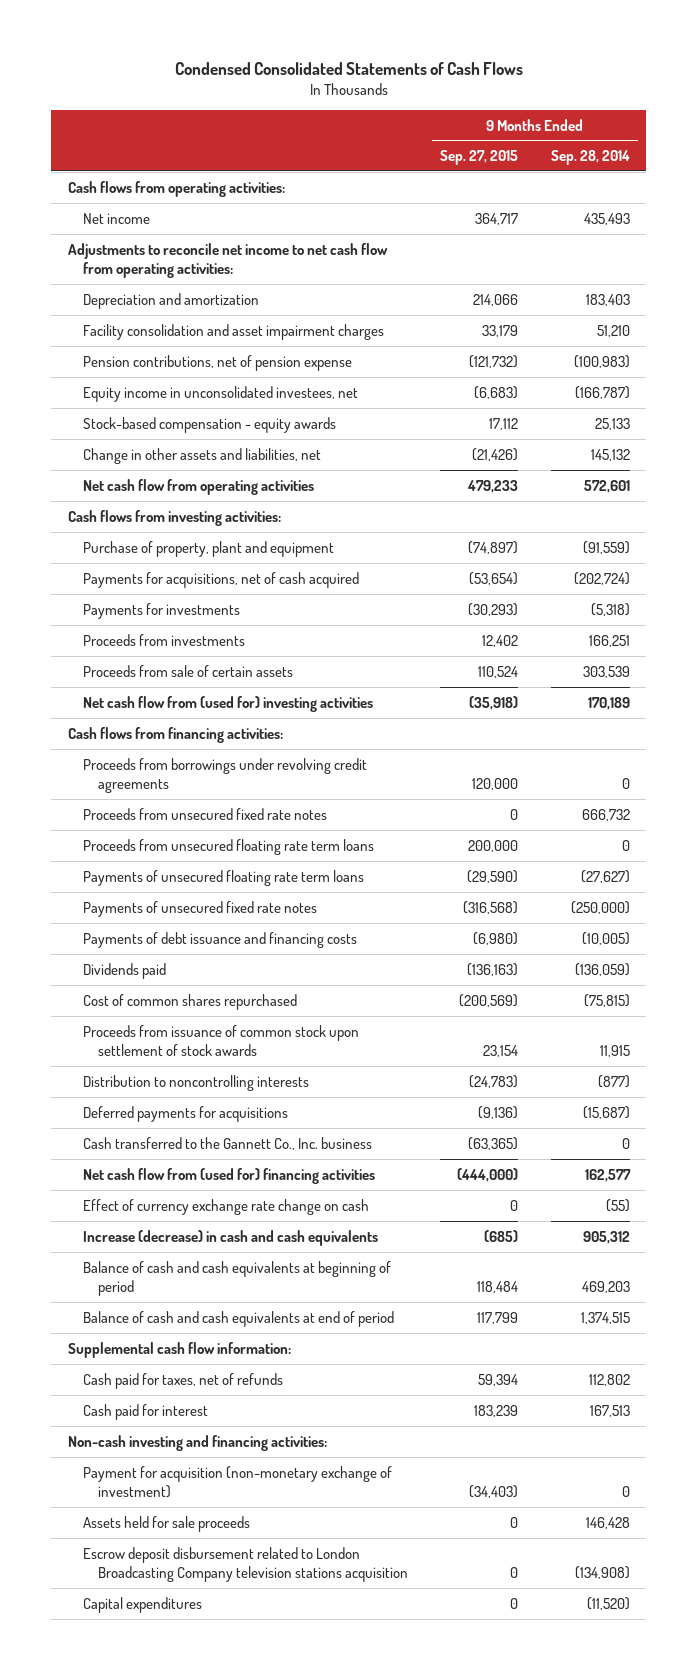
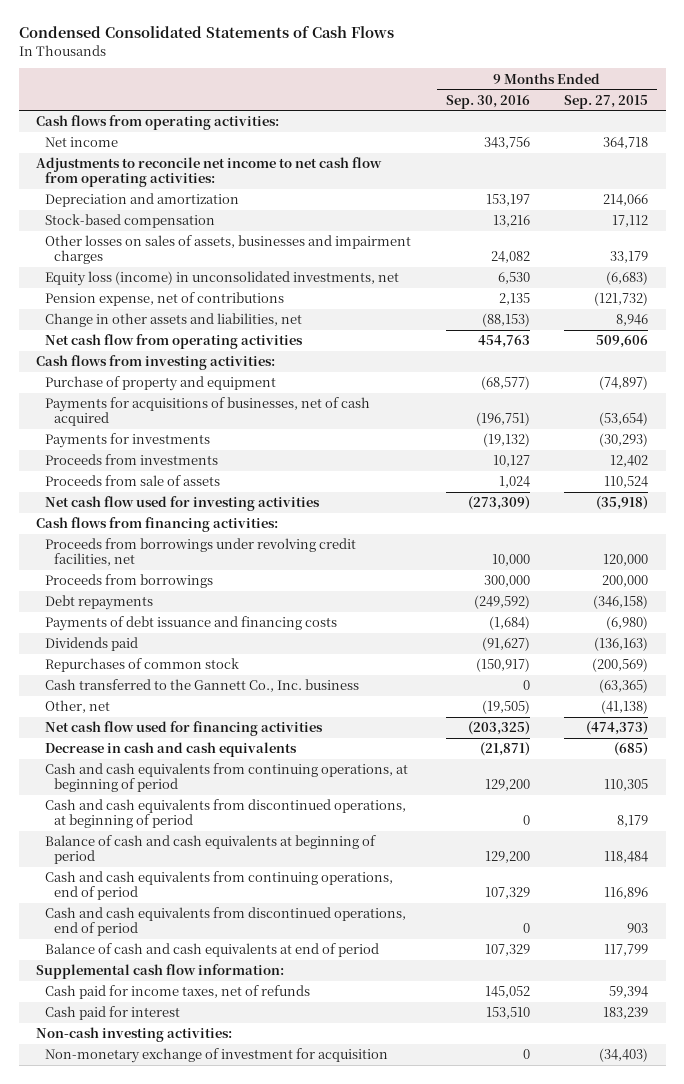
- | 9 Months Ended Sep. 27, 2015 | 9 Months Ended Sep. 28, 2014
+ | 9 Months Ended Sep. 30, 2016 | 9 Months Ended Sep. 27, 2015
- Net income | 364,717 | 435,493
+ Net income | 343,756 | 364,718
- Facility consolidation and asset impairment charges | 33,179 | 51,210
- Pension contributions, net of pension expense | (121,732) | (100,983)
- Equity income in unconsolidated investees, net | (6,683) | (166,787)
- Stock-based compensation - equity awards | 17,112 | 25,133
- Change in other assets and liabilities, net | (21,426) | 145,132
- Net cash flow from operating activities | 479,233 | 572,601
+ Stock-based compensation | 13,216 | 17,112
+ Other losses on sales of assets, businesses and impairment charges | 24,082 | 33,179
+ Equity loss (income) in unconsolidated investments, net | 6,530 | (6,683)
+ Pension expense, net of contributions | 2,135 | (121,732)
+ Change in other assets and liabilities, net | (88,153) | 8,946
+ Net cash flow from operating activities | 454,763 | 509,606
- Purchase of property, plant and equipment | (74,897) | (91,559)
- Payments for acquisitions, net of cash acquired | (53,654) | (202,724)
+ Purchase of property and equipment | (68,577) | (74,897)
+ Payments for acquisitions of businesses, net of cash acquired | (196,751) | (53,654)
- Proceeds from sale of certain assets | 110,524 | 303,539
- Net cash flow from (used for) investing activities | (35,918) | 170,189
+ Proceeds from sale of assets | 1,024 | 110,524
+ Net cash flow used for investing activities | (273,309) | (35,918)
- Proceeds from borrowings under revolving credit agreements | 120,000 | 0
- Proceeds from unsecured fixed rate notes | 0 | 666,732
- Proceeds from unsecured floating rate term loans | 200,000 | 0
- Payments of unsecured floating rate term loans | (29,590) | (27,627)
- Payments of unsecured fixed rate notes | (316,568) | (250,000)
+ Proceeds from borrowings under revolving credit facilities, net | 10,000 | 120,000
+ Proceeds from borrowings | 300,000 | 200,000
+ Debt repayments | (249,592) | (346,158)
- Cost of common shares repurchased | (200,569) | (75,815)
- Proceeds from issuance of common stock upon settlement of stock awards | 23,154 | 11,915
- Distribution to noncontrolling interests | (24,783) | (877)
- Deferred payments for acquisitions | (9,136) | (15,687)
+ Repurchases of common stock | (150,917) | (200,569)
- Net cash flow from (used for) financing activities | (444,000) | 162,577
- Effect of currency exchange rate change on cash | 0 | (55)
- Increase (decrease) in cash and cash equivalents | (685) | 905,312
+ Other, net | (19,505) | (41,138)
+ Net cash flow used for financing activities | (203,325) | (474,373)
+ Decrease in cash and cash equivalents | (21,871) | (685)
+ Cash and cash equivalents from continuing operations, at beginning of period | 129,200 | 110,305
+ Cash and cash equivalents from discontinued operations, at beginning of period | 0 | 8,179
+ Cash and cash equivalents from continuing operations, end of period | 107,329 | 116,896
+ Cash and cash equivalents from discontinued operations, end of period | 0 | 903
- Cash paid for taxes, net of refunds | 59,394 | 112,802
+ Cash paid for income taxes, net of refunds | 145,052 | 59,394
- Non-cash investing and financing activities:
- Payment for acquisition (non-monetary exchange of investment) | (34,403) | 0
- Assets held for sale proceeds | 0 | 146,428
- Escrow deposit disbursement related to London Broadcasting Company television stations acquisition | 0 | (134,908)
- Capital expenditures | 0 | (11,520)
+ Non-cash investing activities:
+ Non-monetary exchange of investment for acquisition | 0 | (34,403)

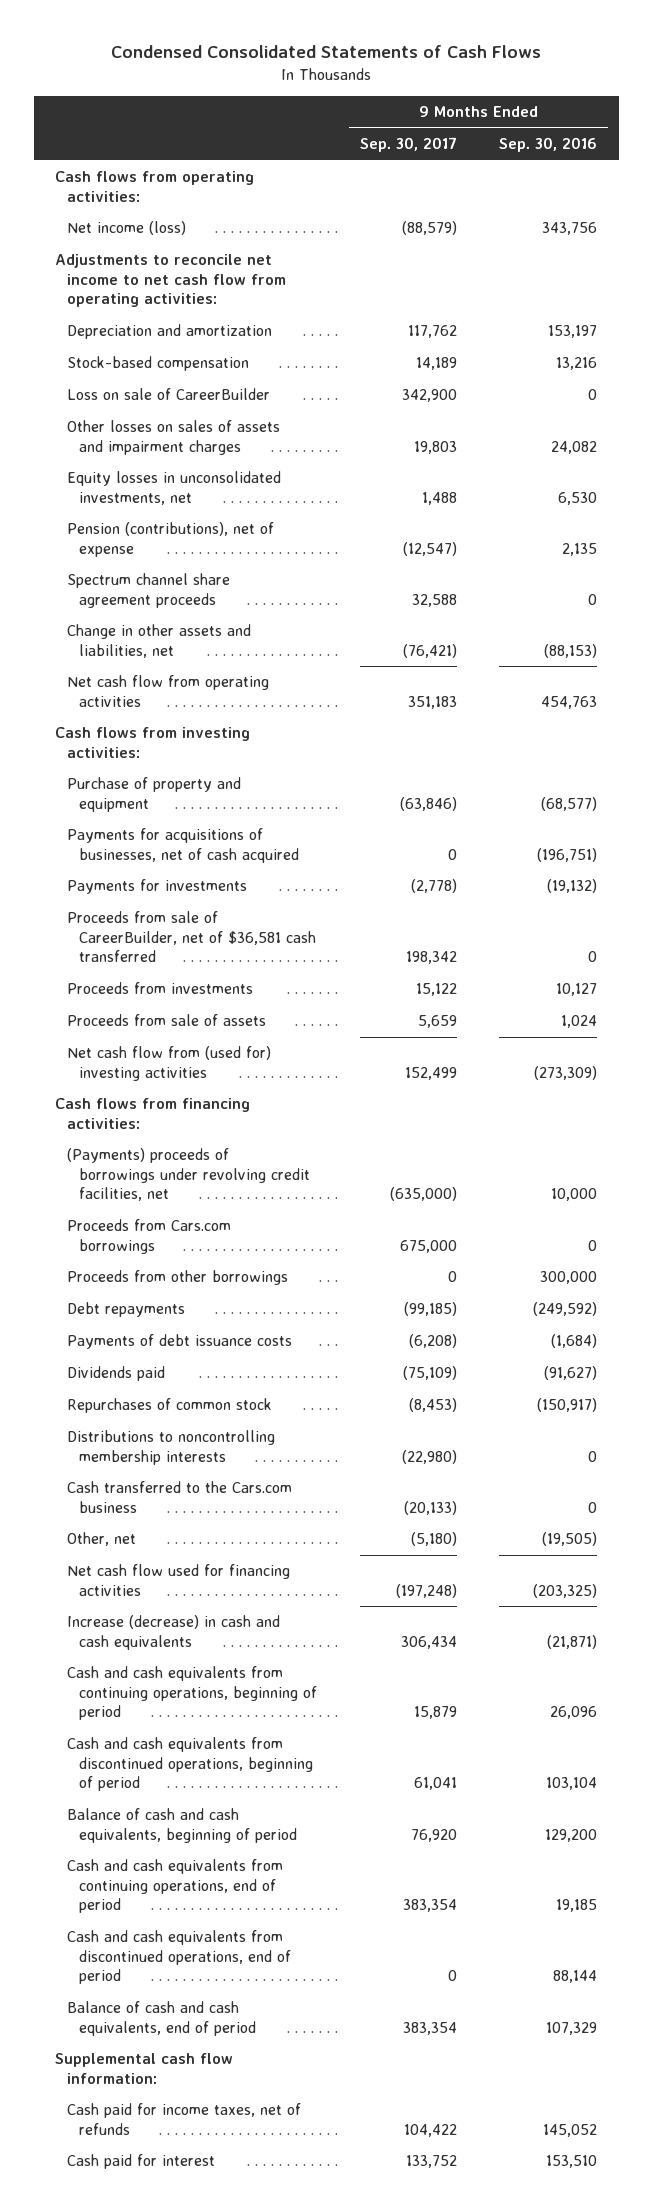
- | 9 Months Ended Sep. 30, 2016 | 9 Months Ended Sep. 27, 2015
+ | 9 Months Ended Sep. 30, 2017 | 9 Months Ended Sep. 30, 2016
- Net income | 343,756 | 364,718
+ Net income (loss) | (88,579) | 343,756
- Other losses on sales of assets, businesses and impairment charges | 24,082 | 33,179
- Equity loss (income) in unconsolidated investments, net | 6,530 | (6,683)
- Pension expense, net of contributions | 2,135 | (121,732)
+ Loss on sale of CareerBuilder | 342,900 | 0
+ Other losses on sales of assets and impairment charges | 19,803 | 24,082
+ Equity losses in unconsolidated investments, net | 1,488 | 6,530
+ Pension (contributions), net of expense | (12,547) | 2,135
+ Spectrum channel share agreement proceeds | 32,588 | 0
+ Proceeds from sale of CareerBuilder, net of $36,581 cash transferred | 198,342 | 0
- Net cash flow used for investing activities | (273,309) | (35,918)
+ Net cash flow from (used for) investing activities | 152,499 | (273,309)
- Proceeds from borrowings under revolving credit facilities, net | 10,000 | 120,000
- Proceeds from borrowings | 300,000 | 200,000
+ (Payments) proceeds of borrowings under revolving credit facilities, net | (635,000) | 10,000
+ Proceeds from Cars.com borrowings | 675,000 | 0
+ Proceeds from other borrowings | 0 | 300,000
- Payments of debt issuance and financing costs | (1,684) | (6,980)
+ Payments of debt issuance costs | (6,208) | (1,684)
- Cash transferred to the Gannett Co., Inc. business | 0 | (63,365)
+ Distributions to noncontrolling membership interests | (22,980) | 0
+ Cash transferred to the Cars.com business | (20,133) | 0
- Decrease in cash and cash equivalents | (21,871) | (685)
- Cash and cash equivalents from continuing operations, at beginning of period | 129,200 | 110,305
- Cash and cash equivalents from discontinued operations, at beginning of period | 0 | 8,179
- Balance of cash and cash equivalents at beginning of period | 129,200 | 118,484
- Cash and cash equivalents from continuing operations, end of period | 107,329 | 116,896
- Cash and cash equivalents from discontinued operations, end of period | 0 | 903
- Balance of cash and cash equivalents at end of period | 107,329 | 117,799
+ Increase (decrease) in cash and cash equivalents | 306,434 | (21,871)
+ Cash and cash equivalents from continuing operations, beginning of period | 15,879 | 26,096
+ Cash and cash equivalents from discontinued operations, beginning of period | 61,041 | 103,104
+ Balance of cash and cash equivalents, beginning of period | 76,920 | 129,200
+ Cash and cash equivalents from continuing operations, end of period | 383,354 | 19,185
+ Cash and cash equivalents from discontinued operations, end of period | 0 | 88,144
+ Balance of cash and cash equivalents, end of period | 383,354 | 107,329
- Non-cash investing activities:
- Non-monetary exchange of investment for acquisition | 0 | (34,403)

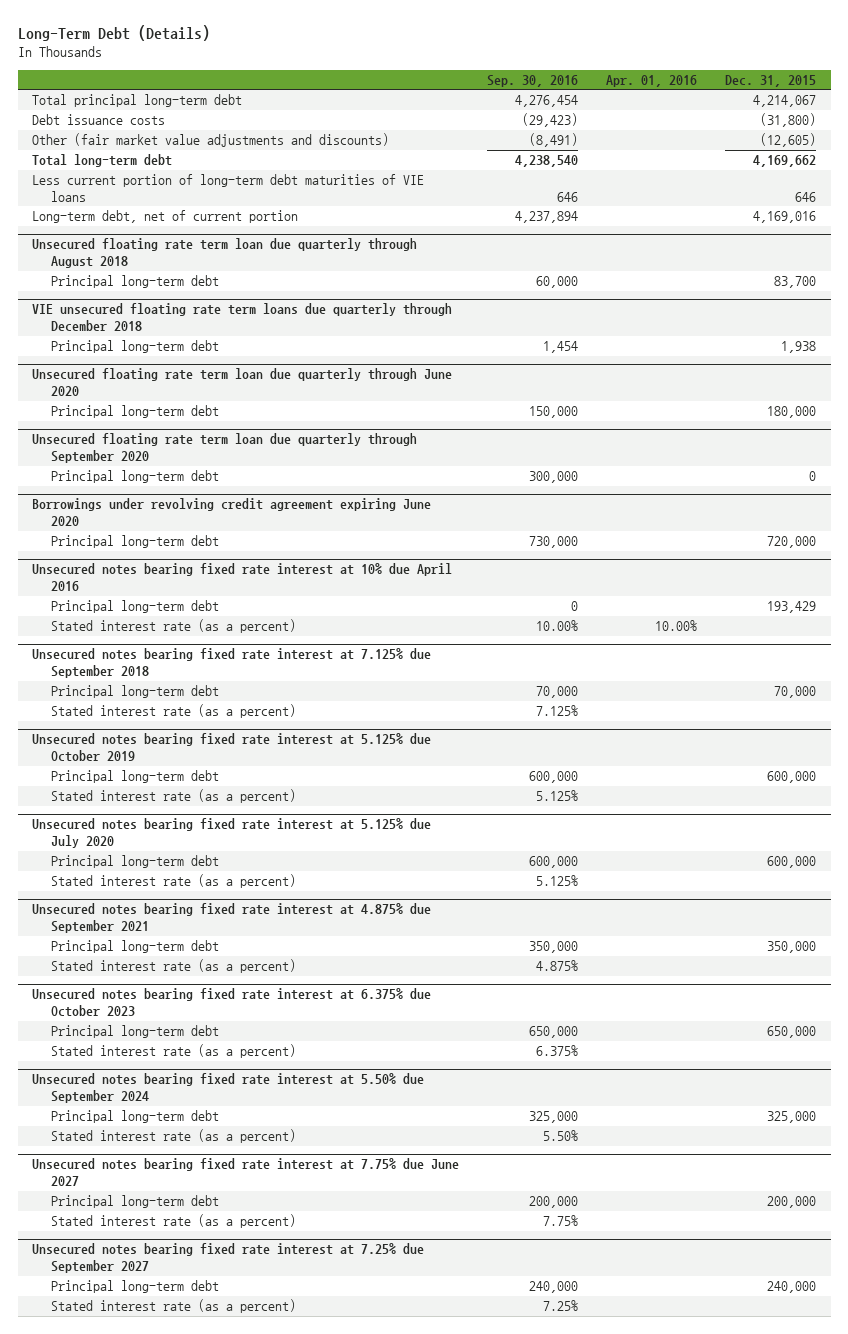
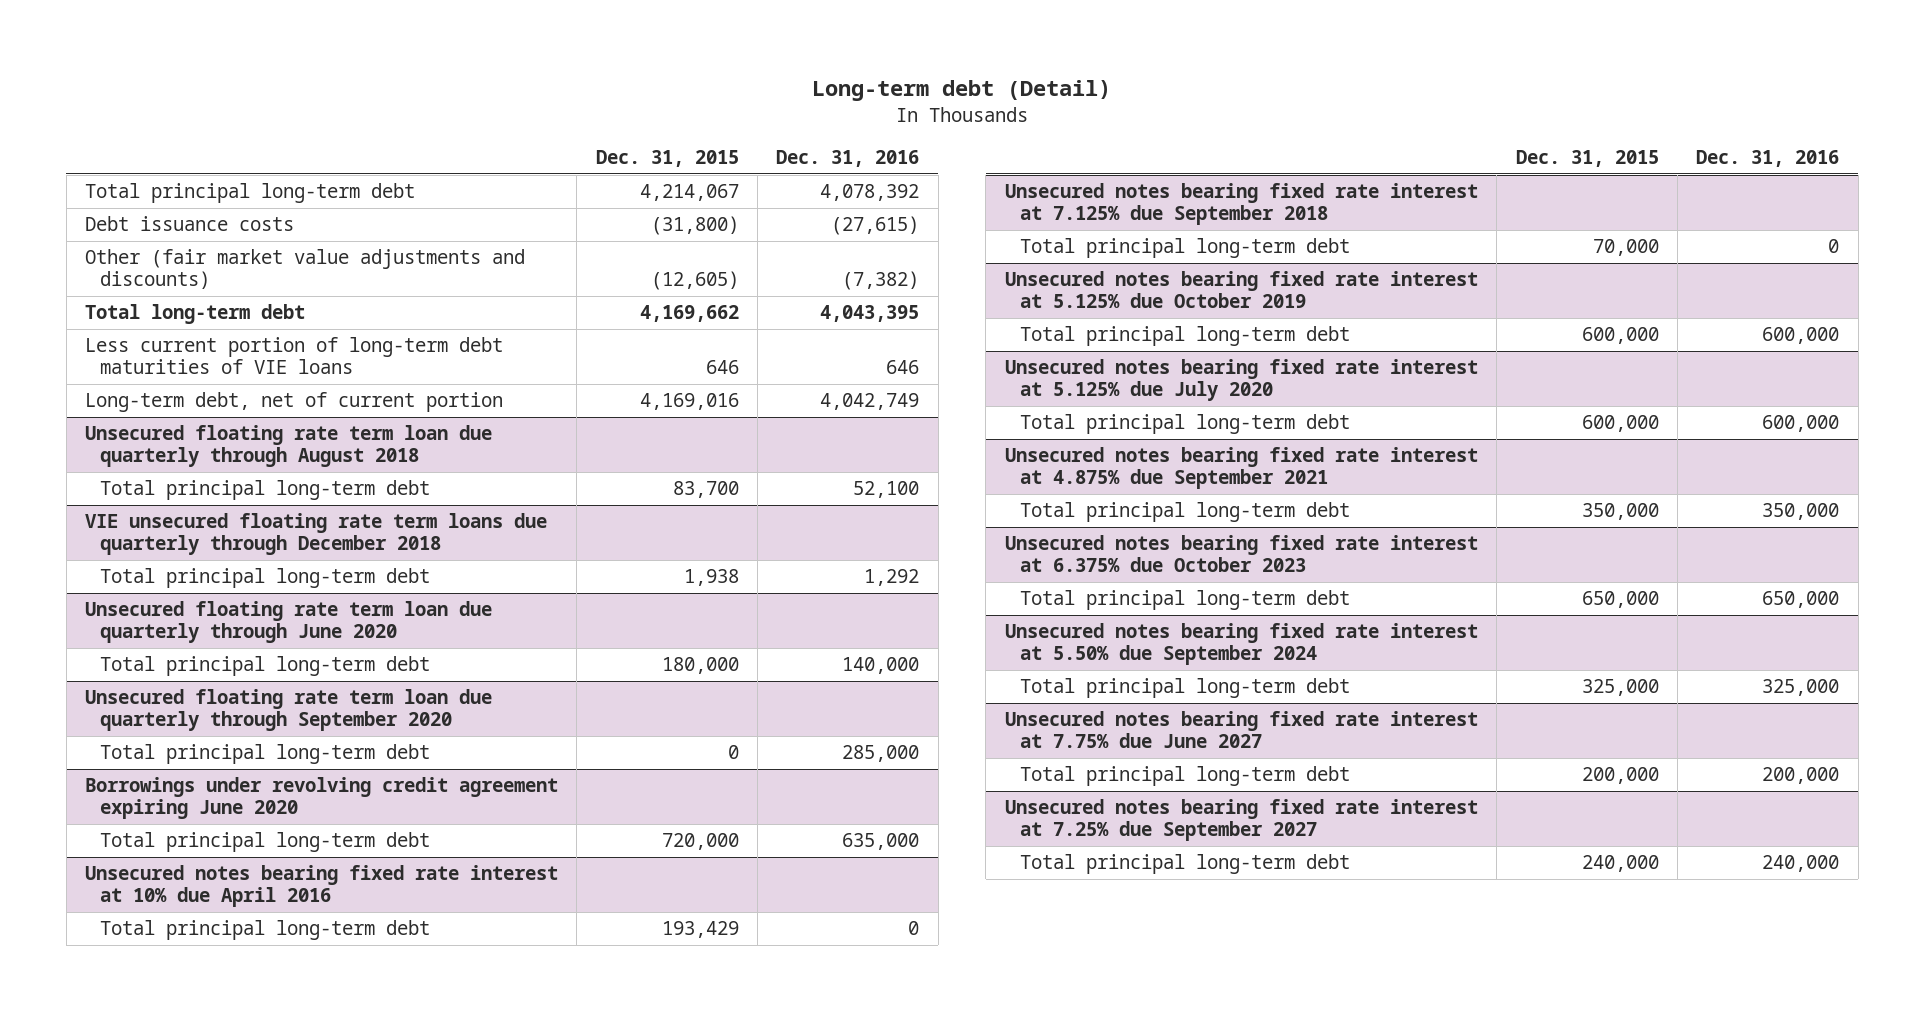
- Long-Term Debt (Details)
+ Long-term debt (Detail)
- | Sep. 30, 2016 | Apr. 01, 2016 | Dec. 31, 2015
+ | Dec. 31, 2015 | Dec. 31, 2016
@ Unsecured floating rate term loan due quarterly through August 2018
- Principal long-term debt | 60,000 | | 83,700
+ Total principal long-term debt | 83,700 | 52,100
@ VIE unsecured floating rate term loans due quarterly through December 2018
- Principal long-term debt | 1,454 | | 1,938
+ Total principal long-term debt | 1,938 | 1,292
@ Unsecured floating rate term loan due quarterly through June 2020
- Principal long-term debt | 150,000 | | 180,000
+ Total principal long-term debt | 180,000 | 140,000
@ Unsecured floating rate term loan due quarterly through September 2020
- Principal long-term debt | 300,000 | | 0
+ Total principal long-term debt | 0 | 285,000
@ Borrowings under revolving credit agreement expiring June 2020
- Principal long-term debt | 730,000 | | 720,000
+ Total principal long-term debt | 720,000 | 635,000
@ Unsecured notes bearing fixed rate interest at 10% due April 2016
- Principal long-term debt | 0 | | 193,429
- Stated interest rate (as a percent) | 10.00% | 10.00% |
+ Total principal long-term debt | 193,429 | 0
@ Unsecured notes bearing fixed rate interest at 7.125% due September 2018
- Principal long-term debt | 70,000 | | 70,000
- Stated interest rate (as a percent) | 7.125% | |
+ Total principal long-term debt | 70,000 | 0
@ Unsecured notes bearing fixed rate interest at 5.125% due October 2019
- Principal long-term debt | 600,000 | | 600,000
- Stated interest rate (as a percent) | 5.125% | |
+ Total principal long-term debt | 600,000 | 600,000
@ Unsecured notes bearing fixed rate interest at 5.125% due July 2020
- Principal long-term debt | 600,000 | | 600,000
- Stated interest rate (as a percent) | 5.125% | |
+ Total principal long-term debt | 600,000 | 600,000
@ Unsecured notes bearing fixed rate interest at 4.875% due September 2021
- Principal long-term debt | 350,000 | | 350,000
- Stated interest rate (as a percent) | 4.875% | |
+ Total principal long-term debt | 350,000 | 350,000
@ Unsecured notes bearing fixed rate interest at 6.375% due October 2023
- Principal long-term debt | 650,000 | | 650,000
- Stated interest rate (as a percent) | 6.375% | |
+ Total principal long-term debt | 650,000 | 650,000
@ Unsecured notes bearing fixed rate interest at 5.50% due September 2024
- Principal long-term debt | 325,000 | | 325,000
- Stated interest rate (as a percent) | 5.50% | |
+ Total principal long-term debt | 325,000 | 325,000
@ Unsecured notes bearing fixed rate interest at 7.75% due June 2027
- Principal long-term debt | 200,000 | | 200,000
- Stated interest rate (as a percent) | 7.75% | |
+ Total principal long-term debt | 200,000 | 200,000
@ Unsecured notes bearing fixed rate interest at 7.25% due September 2027
- Principal long-term debt | 240,000 | | 240,000
- Stated interest rate (as a percent) | 7.25% | |
+ Total principal long-term debt | 240,000 | 240,000

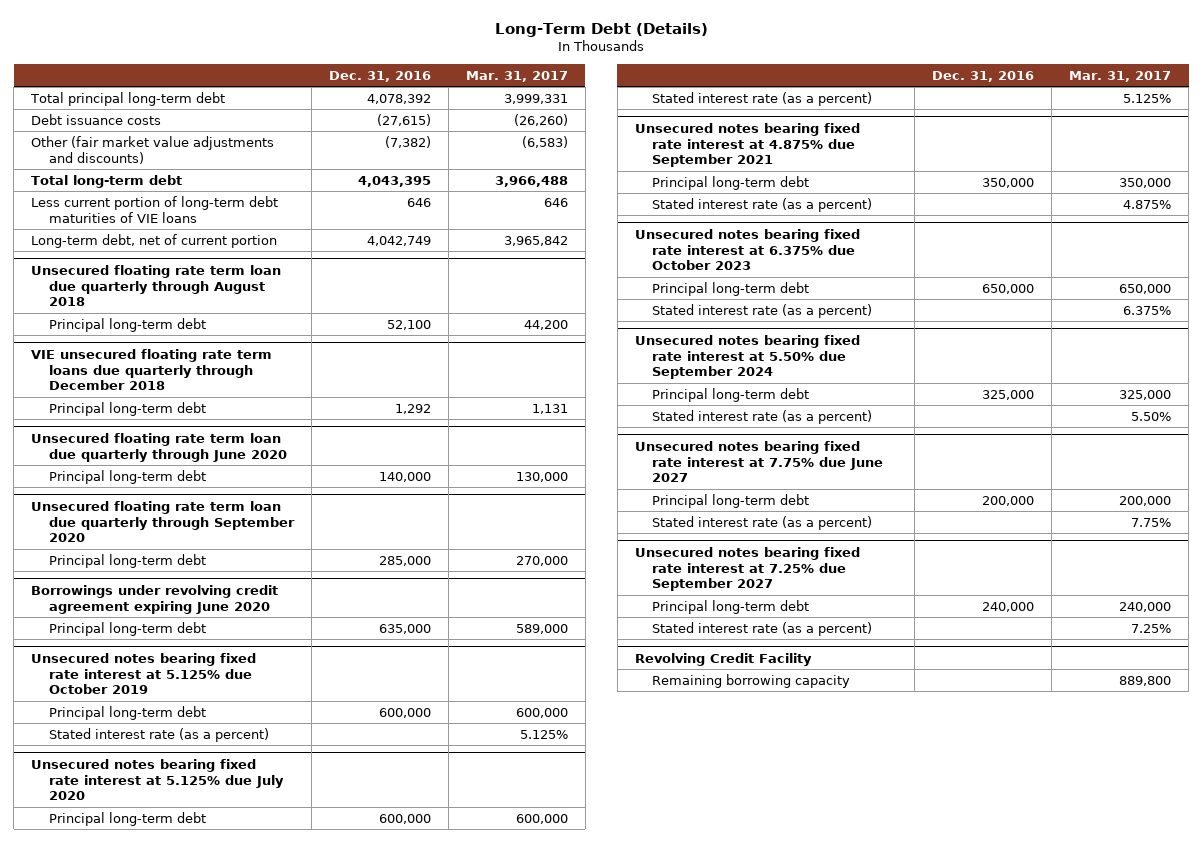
- Long-term debt (Detail)
+ Long-Term Debt (Details)
- | Dec. 31, 2015 | Dec. 31, 2016
+ | Dec. 31, 2016 | Mar. 31, 2017
@ Unsecured floating rate term loan due quarterly through August 2018
- Total principal long-term debt | 83,700 | 52,100
+ Principal long-term debt | 52,100 | 44,200
@ VIE unsecured floating rate term loans due quarterly through December 2018
- Total principal long-term debt | 1,938 | 1,292
+ Principal long-term debt | 1,292 | 1,131
@ Unsecured floating rate term loan due quarterly through June 2020
- Total principal long-term debt | 180,000 | 140,000
+ Principal long-term debt | 140,000 | 130,000
@ Unsecured floating rate term loan due quarterly through September 2020
- Total principal long-term debt | 0 | 285,000
+ Principal long-term debt | 285,000 | 270,000
@ Borrowings under revolving credit agreement expiring June 2020
- Total principal long-term debt | 720,000 | 635,000
- Unsecured notes bearing fixed rate interest at 10% due April 2016
- Total principal long-term debt | 193,429 | 0
- Unsecured notes bearing fixed rate interest at 7.125% due September 2018
- Total principal long-term debt | 70,000 | 0
@ Borrowings under revolving credit agreement expiring June 2020
+ Principal long-term debt | 635,000 | 589,000
@ Unsecured notes bearing fixed rate interest at 5.125% due October 2019
- Total principal long-term debt | 600,000 | 600,000
+ Principal long-term debt | 600,000 | 600,000
+ Stated interest rate (as a percent) | | 5.125%
@ Unsecured notes bearing fixed rate interest at 5.125% due July 2020
- Total principal long-term debt | 600,000 | 600,000
+ Principal long-term debt | 600,000 | 600,000
+ Stated interest rate (as a percent) | | 5.125%
@ Unsecured notes bearing fixed rate interest at 4.875% due September 2021
- Total principal long-term debt | 350,000 | 350,000
+ Principal long-term debt | 350,000 | 350,000
+ Stated interest rate (as a percent) | | 4.875%
@ Unsecured notes bearing fixed rate interest at 6.375% due October 2023
- Total principal long-term debt | 650,000 | 650,000
+ Principal long-term debt | 650,000 | 650,000
+ Stated interest rate (as a percent) | | 6.375%
@ Unsecured notes bearing fixed rate interest at 5.50% due September 2024
- Total principal long-term debt | 325,000 | 325,000
+ Principal long-term debt | 325,000 | 325,000
+ Stated interest rate (as a percent) | | 5.50%
@ Unsecured notes bearing fixed rate interest at 7.75% due June 2027
- Total principal long-term debt | 200,000 | 200,000
+ Principal long-term debt | 200,000 | 200,000
+ Stated interest rate (as a percent) | | 7.75%
@ Unsecured notes bearing fixed rate interest at 7.25% due September 2027
- Total principal long-term debt | 240,000 | 240,000
+ Principal long-term debt | 240,000 | 240,000
+ Stated interest rate (as a percent) | | 7.25%
+ Revolving Credit Facility
+ Remaining borrowing capacity | | 889,800

